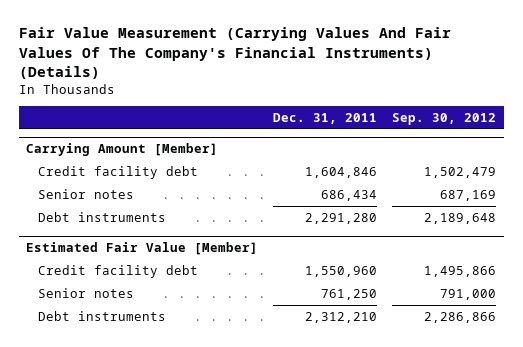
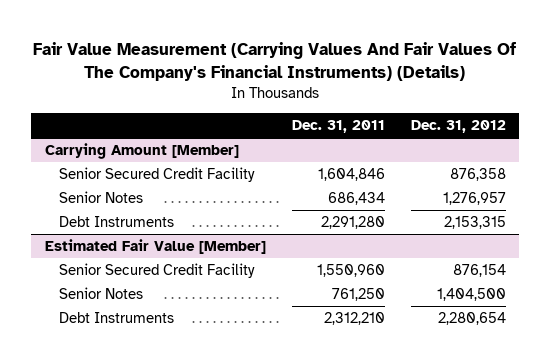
- | Dec. 31, 2011 | Sep. 30, 2012
+ | Dec. 31, 2011 | Dec. 31, 2012
@ Carrying Amount [Member]
- Credit facility debt | 1,604,846 | 1,502,479
- Senior notes | 686,434 | 687,169
- Debt instruments | 2,291,280 | 2,189,648
+ Senior Secured Credit Facility | 1,604,846 | 876,358
+ Senior Notes | 686,434 | 1,276,957
+ Debt Instruments | 2,291,280 | 2,153,315
@ Estimated Fair Value [Member]
- Credit facility debt | 1,550,960 | 1,495,866
- Senior notes | 761,250 | 791,000
- Debt instruments | 2,312,210 | 2,286,866
+ Senior Secured Credit Facility | 1,550,960 | 876,154
+ Senior Notes | 761,250 | 1,404,500
+ Debt Instruments | 2,312,210 | 2,280,654

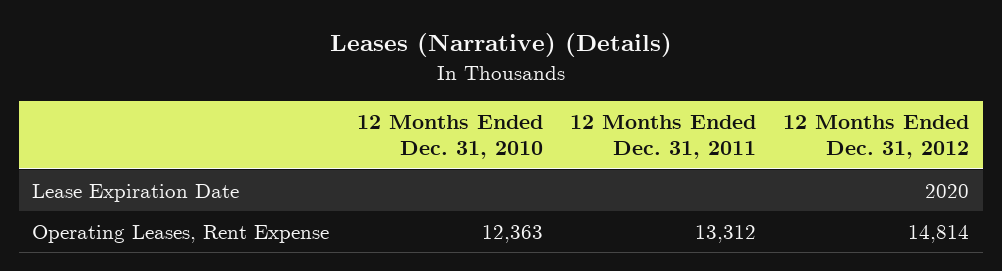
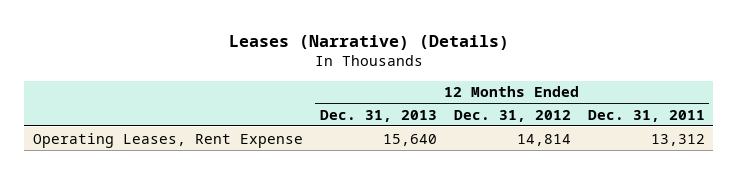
- | 12 Months Ended Dec. 31, 2010 | 12 Months Ended Dec. 31, 2011 | 12 Months Ended Dec. 31, 2012
+ | 12 Months Ended Dec. 31, 2013 | 12 Months Ended Dec. 31, 2012 | 12 Months Ended Dec. 31, 2011
- Lease Expiration Date | | | 2020

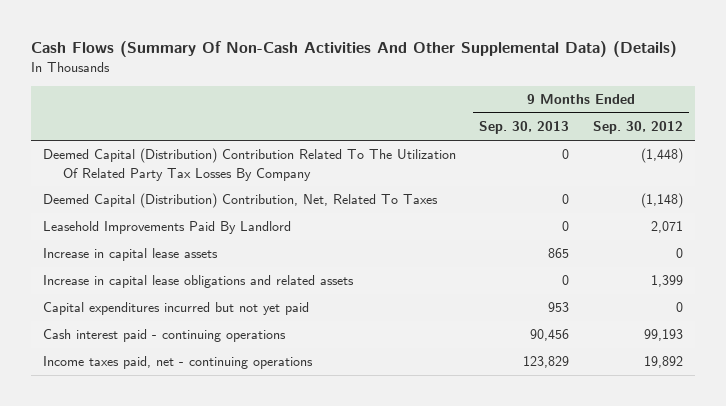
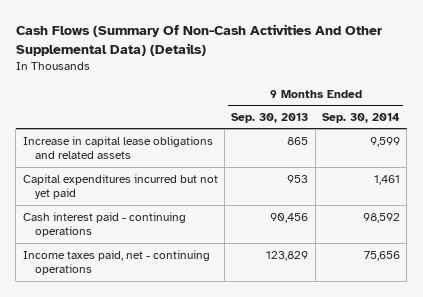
- | 9 Months Ended Sep. 30, 2013 | 9 Months Ended Sep. 30, 2012
+ | 9 Months Ended Sep. 30, 2013 | 9 Months Ended Sep. 30, 2014
- Deemed Capital (Distribution) Contribution Related To The Utilization Of Related Party Tax Losses By Company | 0 | (1,448)
- Deemed Capital (Distribution) Contribution, Net, Related To Taxes | 0 | (1,148)
- Leasehold Improvements Paid By Landlord | 0 | 2,071
- Increase in capital lease assets | 865 | 0
- Increase in capital lease obligations and related assets | 0 | 1,399
+ Increase in capital lease obligations and related assets | 865 | 9,599

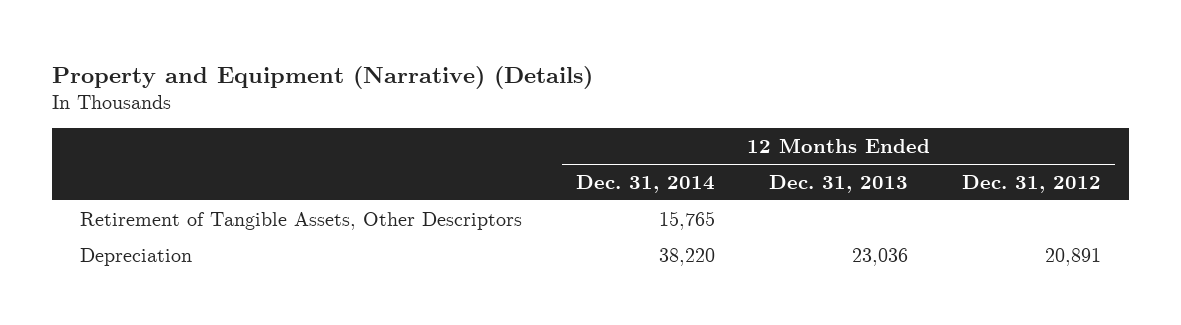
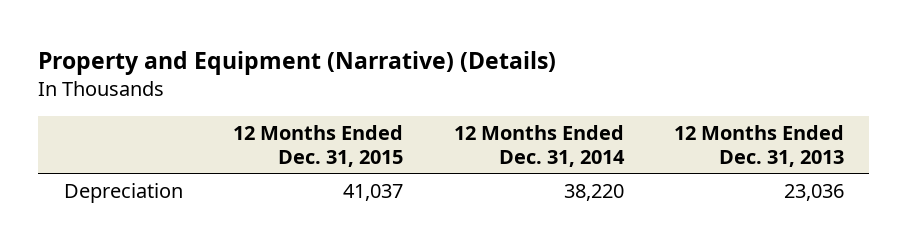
- | 12 Months Ended Dec. 31, 2014 | 12 Months Ended Dec. 31, 2013 | 12 Months Ended Dec. 31, 2012
+ | 12 Months Ended Dec. 31, 2015 | 12 Months Ended Dec. 31, 2014 | 12 Months Ended Dec. 31, 2013
- Retirement of Tangible Assets, Other Descriptors | 15,765 | |

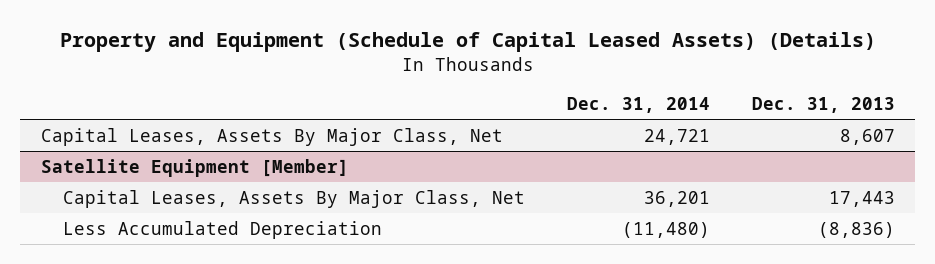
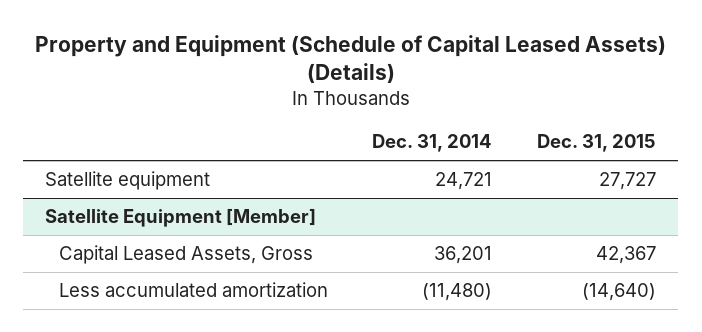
- | Dec. 31, 2014 | Dec. 31, 2013
+ | Dec. 31, 2014 | Dec. 31, 2015
- Capital Leases, Assets By Major Class, Net | 24,721 | 8,607
+ Satellite equipment | 24,721 | 27,727
@ Satellite Equipment [Member]
- Capital Leases, Assets By Major Class, Net | 36,201 | 17,443
- Less Accumulated Depreciation | (11,480) | (8,836)
+ Capital Leased Assets, Gross | 36,201 | 42,367
+ Less accumulated amortization | (11,480) | (14,640)

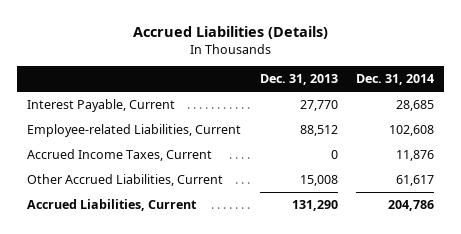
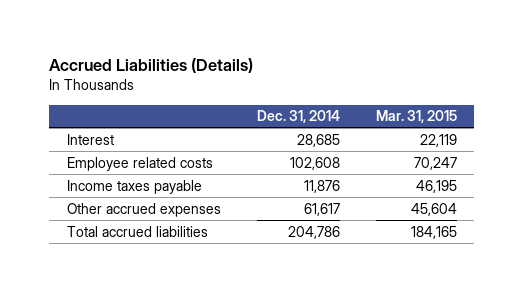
- | Dec. 31, 2013 | Dec. 31, 2014
+ | Dec. 31, 2014 | Mar. 31, 2015
- Interest Payable, Current | 27,770 | 28,685
- Employee-related Liabilities, Current | 88,512 | 102,608
- Accrued Income Taxes, Current | 0 | 11,876
- Other Accrued Liabilities, Current | 15,008 | 61,617
- Accrued Liabilities, Current | 131,290 | 204,786
+ Interest | 28,685 | 22,119
+ Employee related costs | 102,608 | 70,247
+ Income taxes payable | 11,876 | 46,195
+ Other accrued expenses | 61,617 | 45,604
+ Total accrued liabilities | 204,786 | 184,165

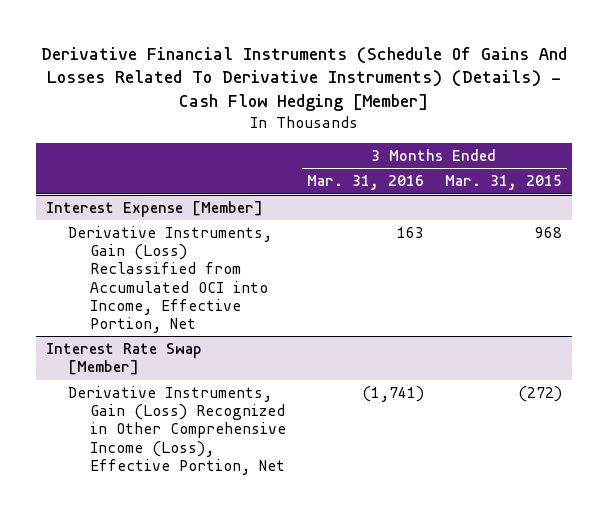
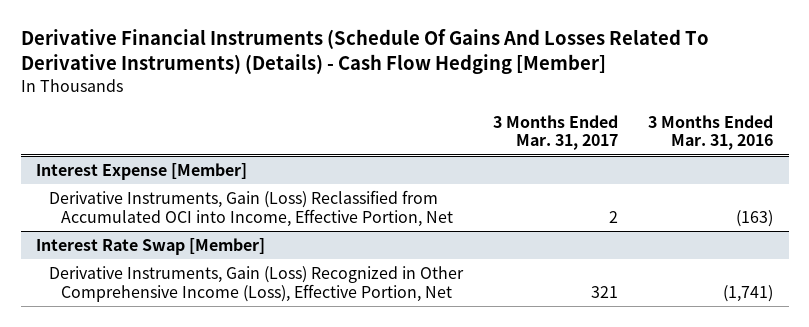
- | 3 Months Ended Mar. 31, 2016 | 3 Months Ended Mar. 31, 2015
+ | 3 Months Ended Mar. 31, 2017 | 3 Months Ended Mar. 31, 2016
@ Interest Expense [Member]
- Derivative Instruments, Gain (Loss) Reclassified from Accumulated OCI into Income, Effective Portion, Net | 163 | 968
+ Derivative Instruments, Gain (Loss) Reclassified from Accumulated OCI into Income, Effective Portion, Net | 2 | (163)

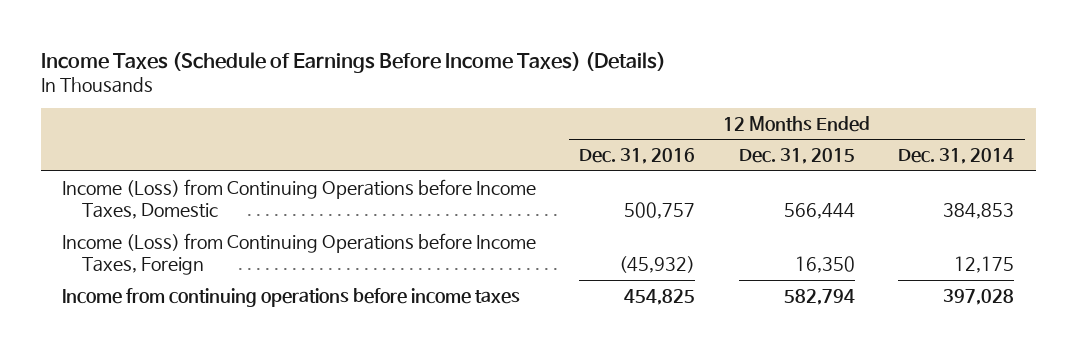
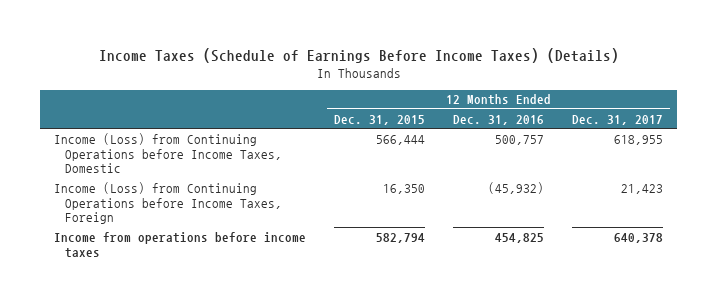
- | 12 Months Ended Dec. 31, 2016 | 12 Months Ended Dec. 31, 2015 | 12 Months Ended Dec. 31, 2014
+ | 12 Months Ended Dec. 31, 2015 | 12 Months Ended Dec. 31, 2016 | 12 Months Ended Dec. 31, 2017
- Income from continuing operations before income taxes | 454,825 | 582,794 | 397,028
+ Income from operations before income taxes | 582,794 | 454,825 | 640,378

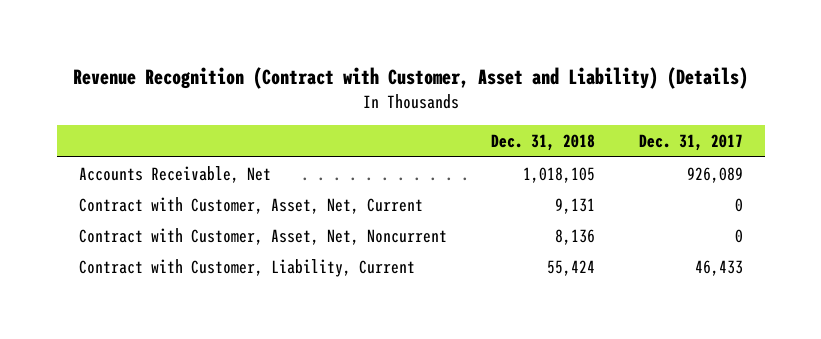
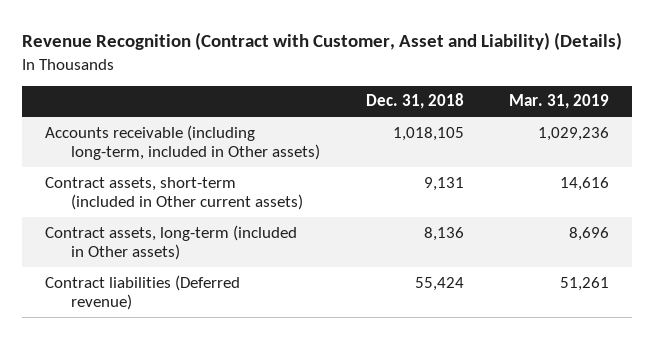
- | Dec. 31, 2018 | Dec. 31, 2017
+ | Dec. 31, 2018 | Mar. 31, 2019
- Accounts Receivable, Net | 1,018,105 | 926,089
- Contract with Customer, Asset, Net, Current | 9,131 | 0
- Contract with Customer, Asset, Net, Noncurrent | 8,136 | 0
- Contract with Customer, Liability, Current | 55,424 | 46,433
+ Accounts receivable (including long-term, included in Other assets) | 1,018,105 | 1,029,236
+ Contract assets, short-term (included in Other current assets) | 9,131 | 14,616
+ Contract assets, long-term (included in Other assets) | 8,136 | 8,696
+ Contract liabilities (Deferred revenue) | 55,424 | 51,261

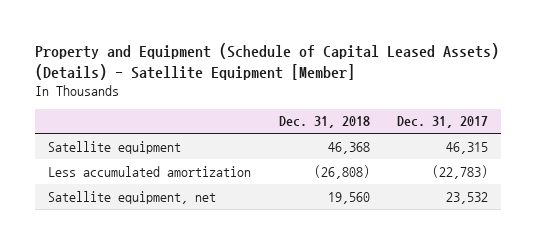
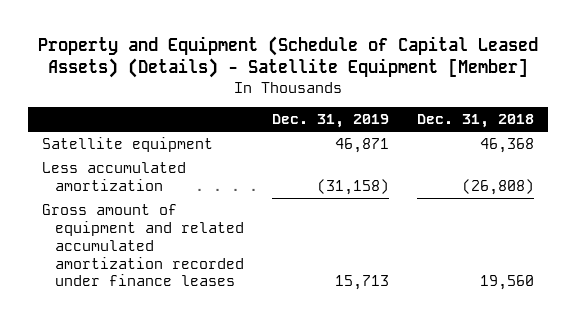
- | Dec. 31, 2018 | Dec. 31, 2017
+ | Dec. 31, 2019 | Dec. 31, 2018
- Satellite equipment, net | 19,560 | 23,532
+ Gross amount of equipment and related accumulated amortization recorded under finance leases | 15,713 | 19,560

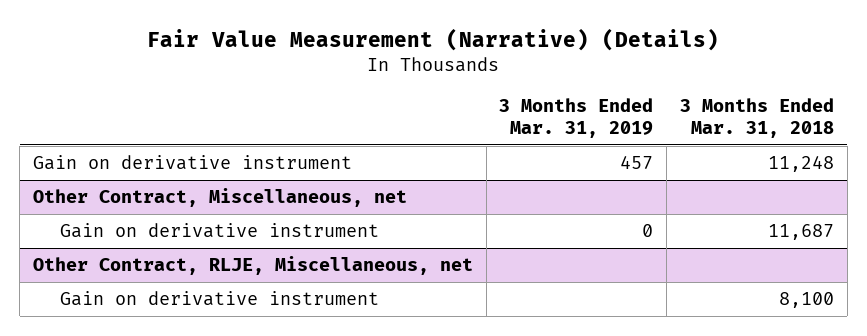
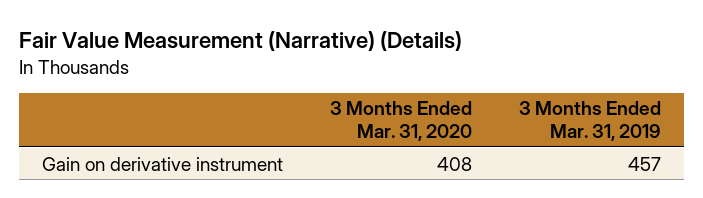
- | 3 Months Ended Mar. 31, 2019 | 3 Months Ended Mar. 31, 2018
+ | 3 Months Ended Mar. 31, 2020 | 3 Months Ended Mar. 31, 2019
- Other Contract, Miscellaneous, net
- Gain on derivative instrument | 0 | 11,687
- Other Contract, RLJE, Miscellaneous, net
- Gain on derivative instrument | | 8,100

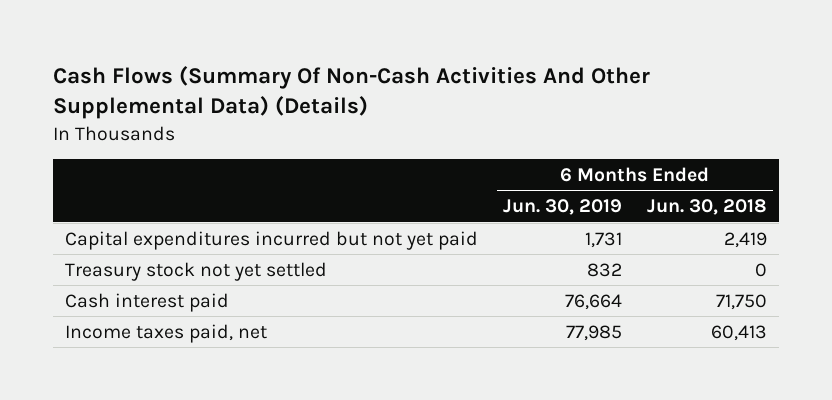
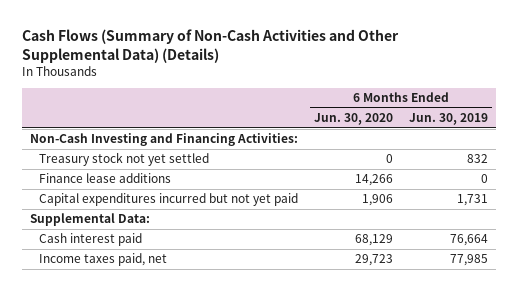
- Cash Flows (Summary Of Non-Cash Activities And Other Supplemental Data) (Details)
+ Cash Flows (Summary of Non-Cash Activities and Other Supplemental Data) (Details)
- | 6 Months Ended Jun. 30, 2019 | 6 Months Ended Jun. 30, 2018
+ | 6 Months Ended Jun. 30, 2020 | 6 Months Ended Jun. 30, 2019
+ Non-Cash Investing and Financing Activities:
+ Finance lease additions | 14,266 | 0
moved down: Capital expenditures incurred but not yet paid | 1,906 | 1,731
+ Supplemental Data:

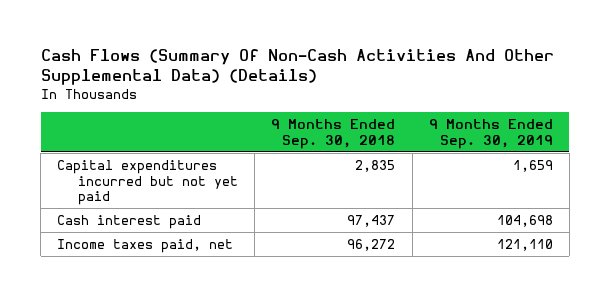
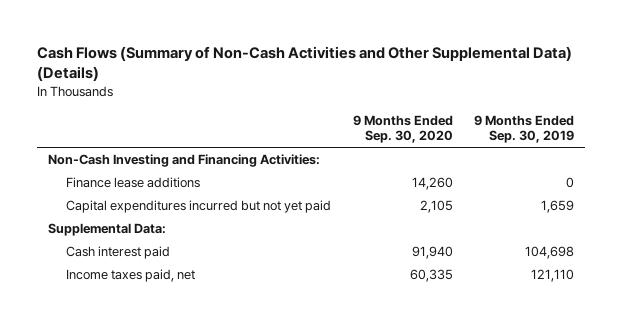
- Cash Flows (Summary Of Non-Cash Activities And Other Supplemental Data) (Details)
+ Cash Flows (Summary of Non-Cash Activities and Other Supplemental Data) (Details)
- | 9 Months Ended Sep. 30, 2018 | 9 Months Ended Sep. 30, 2019
+ | 9 Months Ended Sep. 30, 2020 | 9 Months Ended Sep. 30, 2019
+ Non-Cash Investing and Financing Activities:
+ Finance lease additions | 14,260 | 0
+ Supplemental Data:

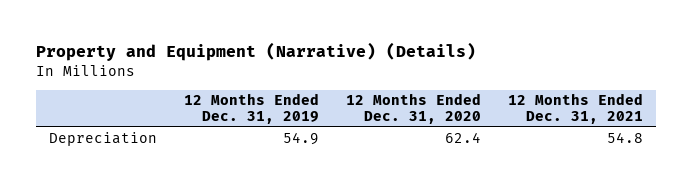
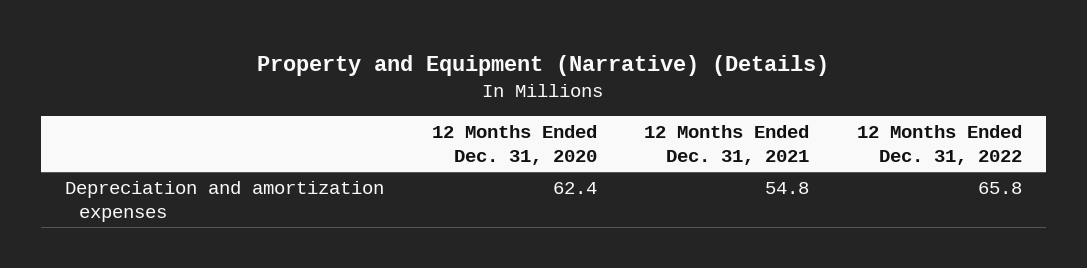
- | 12 Months Ended Dec. 31, 2019 | 12 Months Ended Dec. 31, 2020 | 12 Months Ended Dec. 31, 2021
+ | 12 Months Ended Dec. 31, 2020 | 12 Months Ended Dec. 31, 2021 | 12 Months Ended Dec. 31, 2022
- Depreciation | 54.9 | 62.4 | 54.8
+ Depreciation and amortization expenses | 62.4 | 54.8 | 65.8

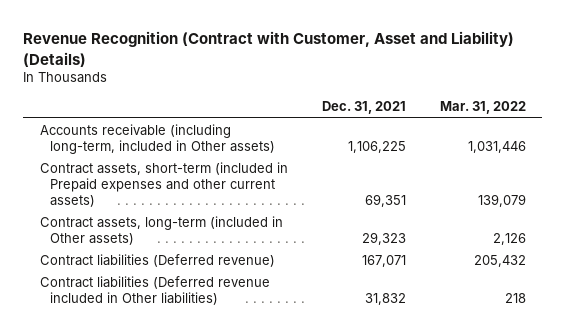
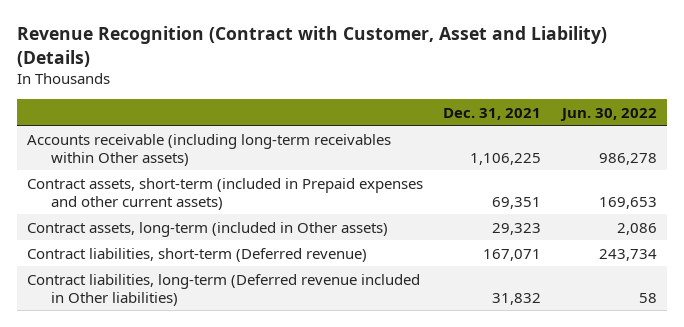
- | Dec. 31, 2021 | Mar. 31, 2022
+ | Dec. 31, 2021 | Jun. 30, 2022
- Accounts receivable (including long-term, included in Other assets) | 1,106,225 | 1,031,446
+ Accounts receivable (including long-term receivables within Other assets) | 1,106,225 | 986,278
- Contract liabilities (Deferred revenue) | 167,071 | 205,432
- Contract liabilities (Deferred revenue included in Other liabilities) | 31,832 | 218
+ Contract liabilities, short-term (Deferred revenue) | 167,071 | 243,734
+ Contract liabilities, long-term (Deferred revenue included in Other liabilities) | 31,832 | 58

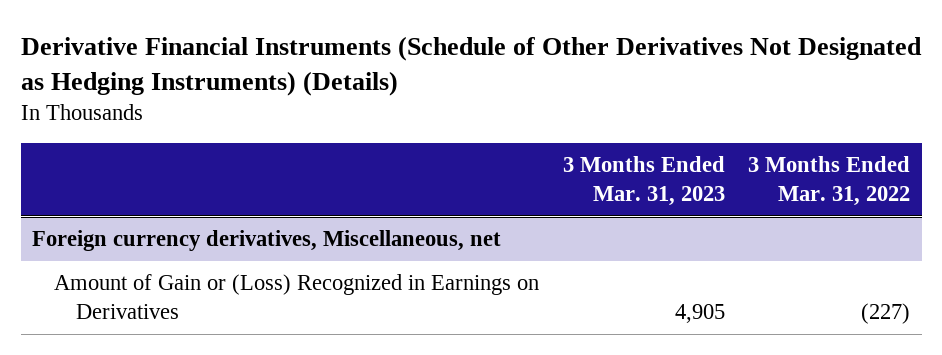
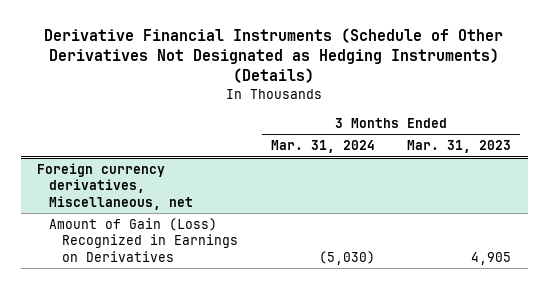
- | 3 Months Ended Mar. 31, 2023 | 3 Months Ended Mar. 31, 2022
+ | 3 Months Ended Mar. 31, 2024 | 3 Months Ended Mar. 31, 2023
@ Foreign currency derivatives, Miscellaneous, net
- Amount of Gain or (Loss) Recognized in Earnings on Derivatives | 4,905 | (227)
+ Amount of Gain (Loss) Recognized in Earnings on Derivatives | (5,030) | 4,905

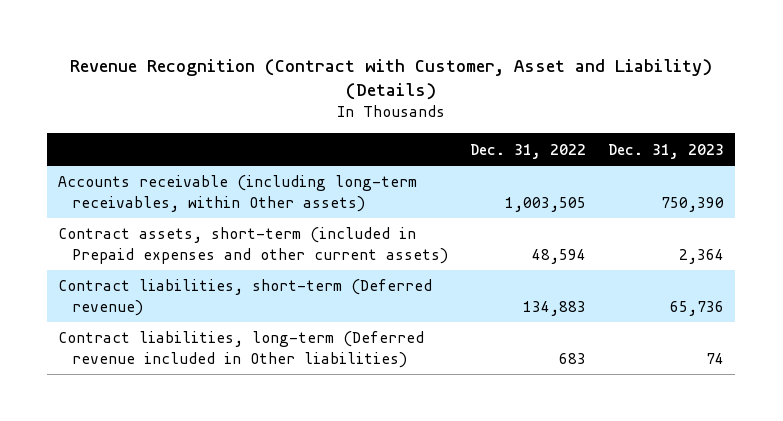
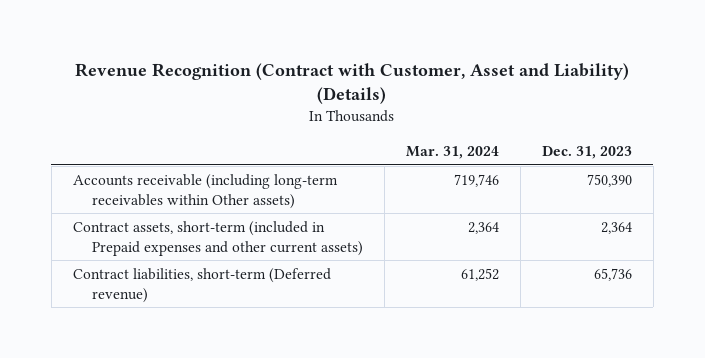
- | Dec. 31, 2022 | Dec. 31, 2023
+ | Mar. 31, 2024 | Dec. 31, 2023
- Accounts receivable (including long-term receivables, within Other assets) | 1,003,505 | 750,390
+ Accounts receivable (including long-term receivables within Other assets) | 719,746 | 750,390
- Contract liabilities, long-term (Deferred revenue included in Other liabilities) | 683 | 74

